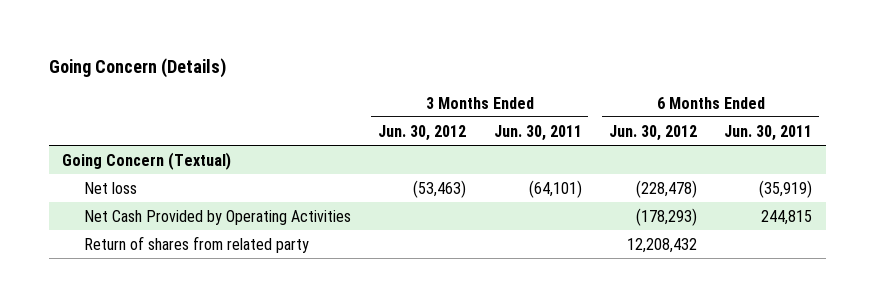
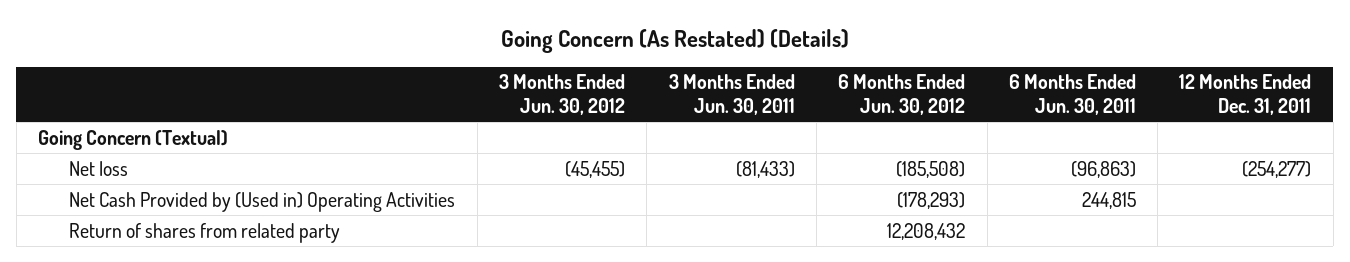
- Going Concern (Details)
+ Going Concern (As Restated) (Details)
- | 3 Months Ended Jun. 30, 2012 | 3 Months Ended Jun. 30, 2011 | 6 Months Ended Jun. 30, 2012 | 6 Months Ended Jun. 30, 2011
+ | 3 Months Ended Jun. 30, 2012 | 3 Months Ended Jun. 30, 2011 | 6 Months Ended Jun. 30, 2012 | 6 Months Ended Jun. 30, 2011 | 12 Months Ended Dec. 31, 2011
- Net loss | (53,463) | (64,101) | (228,478) | (35,919)
- Net Cash Provided by Operating Activities | | | (178,293) | 244,815
+ Net loss | (45,455) | (81,433) | (185,508) | (96,863) | (254,277)
+ Net Cash Provided by (Used in) Operating Activities | | | (178,293) | 244,815 |

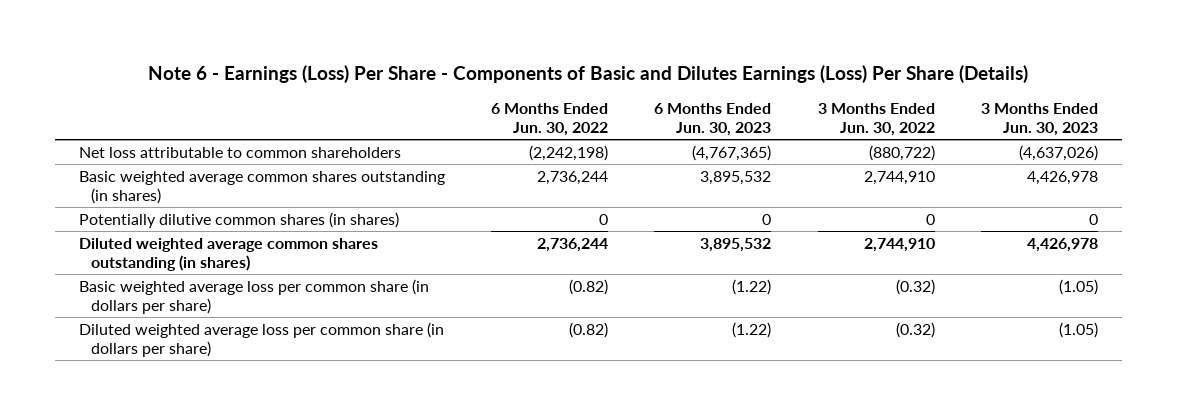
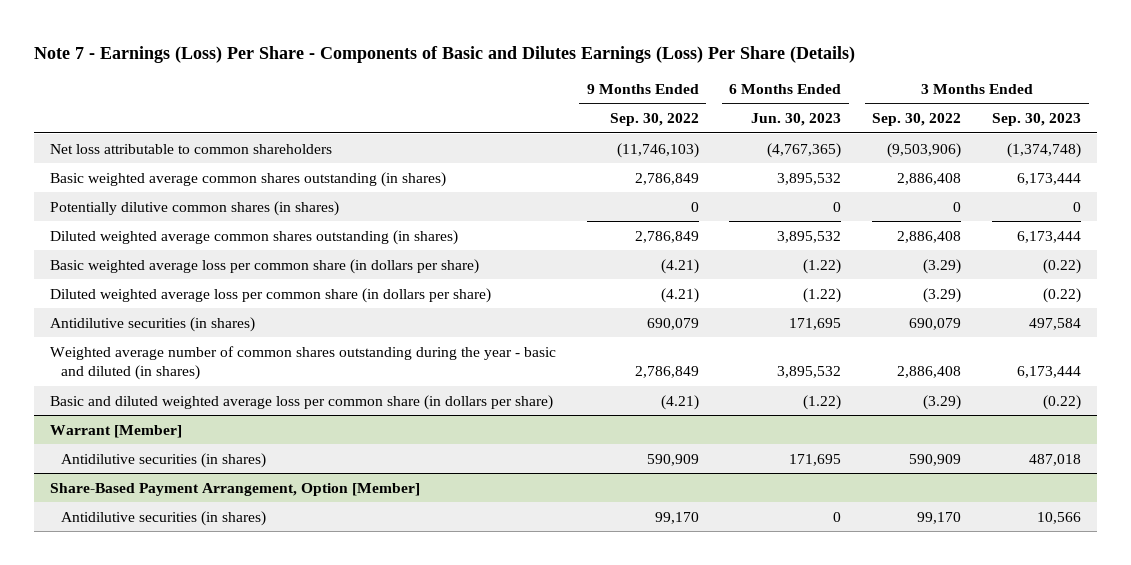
- Note 6 - Earnings (Loss) Per Share - Components of Basic and Dilutes Earnings (Loss) Per Share (Details)
+ Note 7 - Earnings (Loss) Per Share - Components of Basic and Dilutes Earnings (Loss) Per Share (Details)
- | 6 Months Ended Jun. 30, 2022 | 6 Months Ended Jun. 30, 2023 | 3 Months Ended Jun. 30, 2022 | 3 Months Ended Jun. 30, 2023
+ | 9 Months Ended Sep. 30, 2022 | 6 Months Ended Jun. 30, 2023 | 3 Months Ended Sep. 30, 2022 | 3 Months Ended Sep. 30, 2023
+ Antidilutive securities (in shares) | 690,079 | 171,695 | 690,079 | 497,584
+ Weighted average number of common shares outstanding during the year - basic and diluted (in shares) | 2,786,849 | 3,895,532 | 2,886,408 | 6,173,444
+ Basic and diluted weighted average loss per common share (in dollars per share) | (4.21) | (1.22) | (3.29) | (0.22)
+ Warrant [Member]
+ Antidilutive securities (in shares) | 590,909 | 171,695 | 590,909 | 487,018
+ Share-Based Payment Arrangement, Option [Member]
+ Antidilutive securities (in shares) | 99,170 | 0 | 99,170 | 10,566

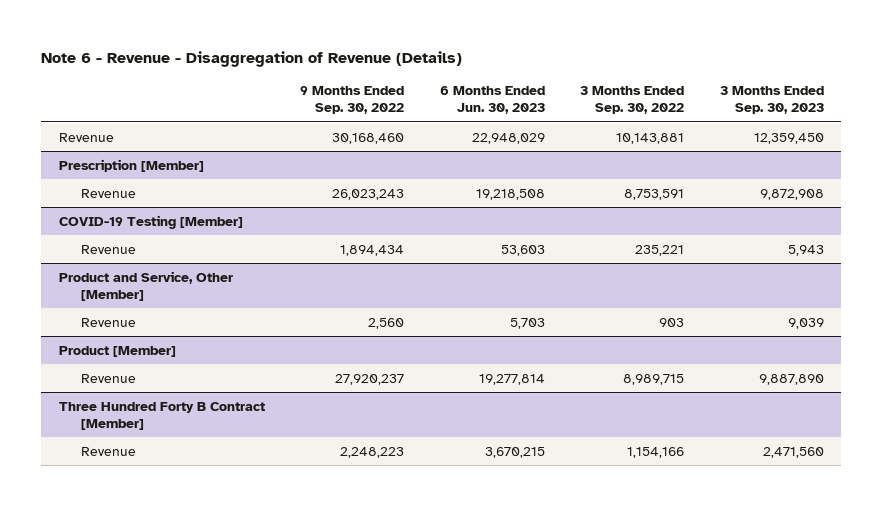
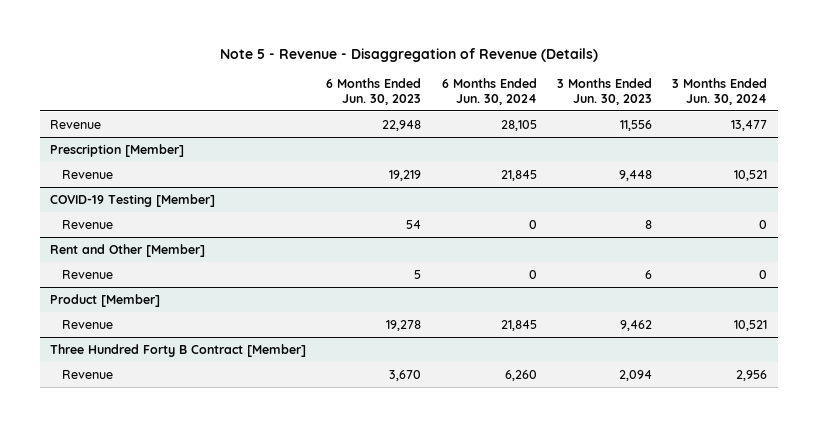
- Note 6 - Revenue - Disaggregation of Revenue (Details)
+ Note 5 - Revenue - Disaggregation of Revenue (Details)
- | 9 Months Ended Sep. 30, 2022 | 6 Months Ended Jun. 30, 2023 | 3 Months Ended Sep. 30, 2022 | 3 Months Ended Sep. 30, 2023
+ | 6 Months Ended Jun. 30, 2023 | 6 Months Ended Jun. 30, 2024 | 3 Months Ended Jun. 30, 2023 | 3 Months Ended Jun. 30, 2024
- Revenue | 30,168,460 | 22,948,029 | 10,143,881 | 12,359,450
+ Revenue | 22,948 | 28,105 | 11,556 | 13,477
@ Prescription [Member]
- Revenue | 26,023,243 | 19,218,508 | 8,753,591 | 9,872,908
+ Revenue | 19,219 | 21,845 | 9,448 | 10,521
@ COVID-19 Testing [Member]
- Revenue | 1,894,434 | 53,603 | 235,221 | 5,943
- Product and Service, Other [Member]
- Revenue | 2,560 | 5,703 | 903 | 9,039
@ COVID-19 Testing [Member]
+ Revenue | 54 | 0 | 8 | 0
+ Rent and Other [Member]
+ Revenue | 5 | 0 | 6 | 0
@ Product [Member]
- Revenue | 27,920,237 | 19,277,814 | 8,989,715 | 9,887,890
+ Revenue | 19,278 | 21,845 | 9,462 | 10,521
@ Three Hundred Forty B Contract [Member]
- Revenue | 2,248,223 | 3,670,215 | 1,154,166 | 2,471,560
+ Revenue | 3,670 | 6,260 | 2,094 | 2,956

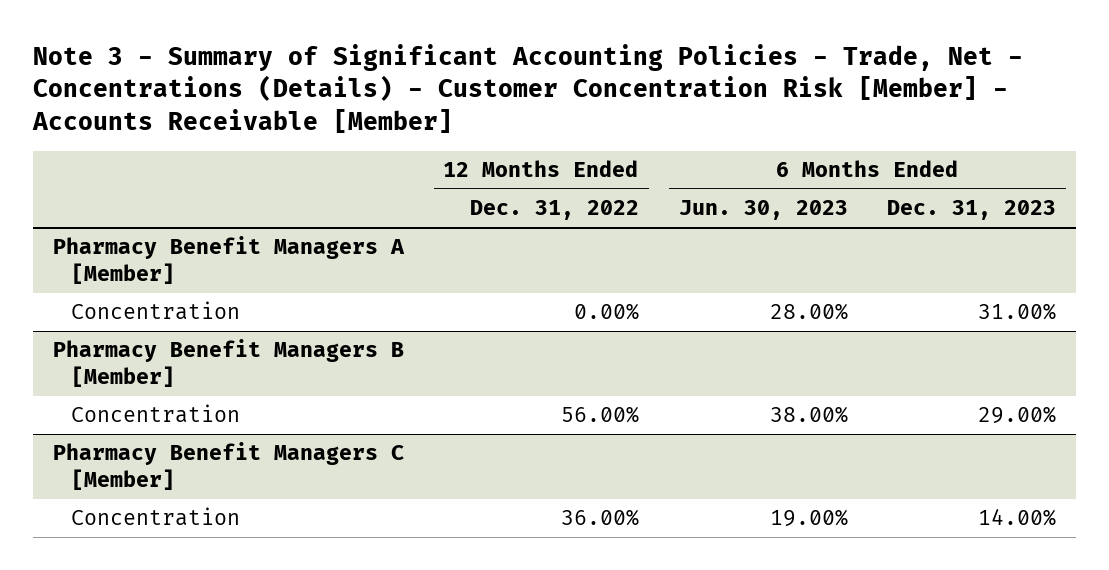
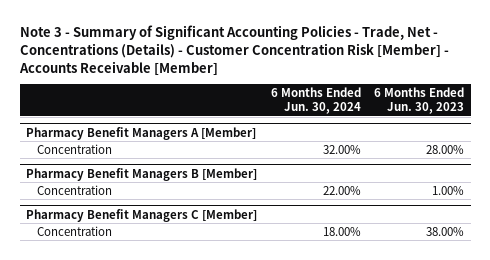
- | 12 Months Ended Dec. 31, 2022 | 6 Months Ended Jun. 30, 2023 | 6 Months Ended Dec. 31, 2023
+ | 6 Months Ended Jun. 30, 2024 | 6 Months Ended Jun. 30, 2023
@ Pharmacy Benefit Managers B [Member]
- Concentration | 56.00% | 38.00% | 29.00%
+ Concentration | 22.00% | 1.00%
@ Pharmacy Benefit Managers C [Member]
- Concentration | 36.00% | 19.00% | 14.00%
+ Concentration | 18.00% | 38.00%

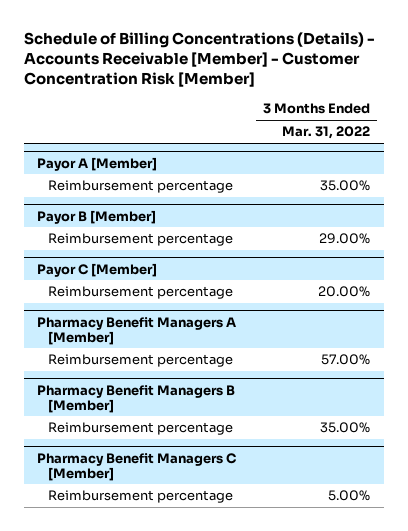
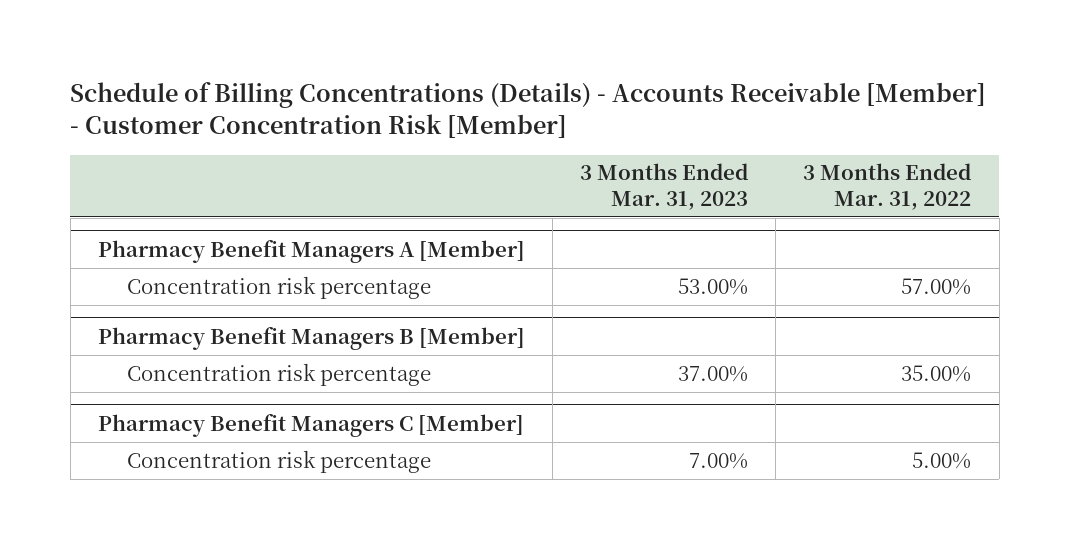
- | 3 Months Ended Mar. 31, 2022
+ | 3 Months Ended Mar. 31, 2023 | 3 Months Ended Mar. 31, 2022
- Payor A [Member]
- Reimbursement percentage | 35.00%
- Payor B [Member]
- Reimbursement percentage | 29.00%
- Payor C [Member]
- Reimbursement percentage | 20.00%
@ Pharmacy Benefit Managers A [Member]
- Reimbursement percentage | 57.00%
+ Concentration risk percentage | 53.00% | 57.00%
@ Pharmacy Benefit Managers B [Member]
- Reimbursement percentage | 35.00%
+ Concentration risk percentage | 37.00% | 35.00%
@ Pharmacy Benefit Managers C [Member]
- Reimbursement percentage | 5.00%
+ Concentration risk percentage | 7.00% | 5.00%

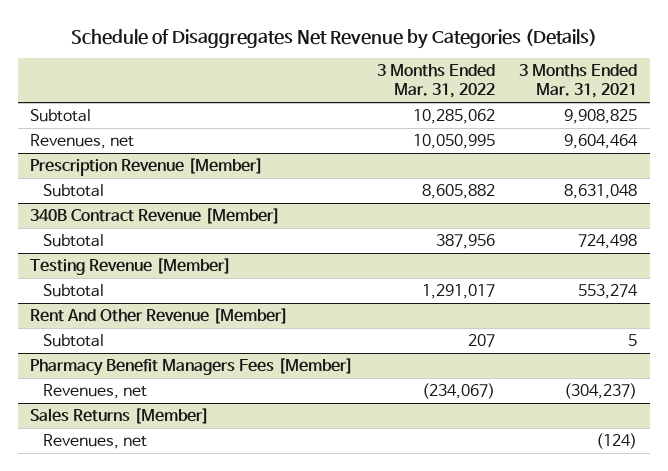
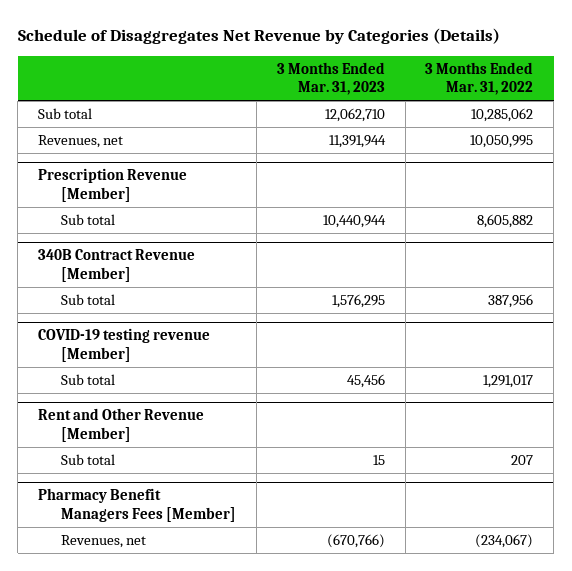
- | 3 Months Ended Mar. 31, 2022 | 3 Months Ended Mar. 31, 2021
+ | 3 Months Ended Mar. 31, 2023 | 3 Months Ended Mar. 31, 2022
- Subtotal | 10,285,062 | 9,908,825
+ Sub total | 12,062,710 | 10,285,062
@ Prescription Revenue [Member]
- Subtotal | 8,605,882 | 8,631,048
+ Sub total | 10,440,944 | 8,605,882
@ 340B Contract Revenue [Member]
- Subtotal | 387,956 | 724,498
- Testing Revenue [Member]
- Subtotal | 1,291,017 | 553,274
- Rent And Other Revenue [Member]
- Subtotal | 207 | 5
@ 340B Contract Revenue [Member]
+ Sub total | 1,576,295 | 387,956
+ COVID-19 testing revenue [Member]
+ Sub total | 45,456 | 1,291,017
+ Rent and Other Revenue [Member]
+ Sub total | 15 | 207
- Sales Returns [Member]
- Revenues, net | | (124)

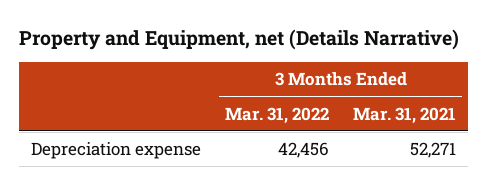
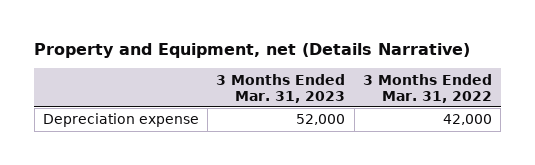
- | 3 Months Ended Mar. 31, 2022 | 3 Months Ended Mar. 31, 2021
+ | 3 Months Ended Mar. 31, 2023 | 3 Months Ended Mar. 31, 2022
- Depreciation expense | 42,456 | 52,271
+ Depreciation expense | 52,000 | 42,000

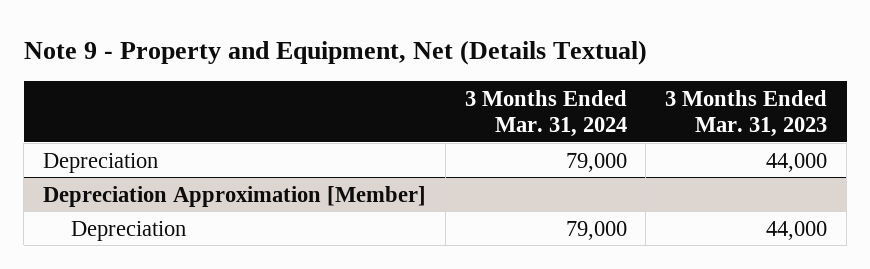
- Property and Equipment, net (Details Narrative)
+ Note 9 - Property and Equipment, Net (Details Textual)
- | 3 Months Ended Mar. 31, 2023 | 3 Months Ended Mar. 31, 2022
+ | 3 Months Ended Mar. 31, 2024 | 3 Months Ended Mar. 31, 2023
- Depreciation expense | 52,000 | 42,000
+ Depreciation | 79,000 | 44,000
+ Depreciation Approximation [Member]
+ Depreciation | 79,000 | 44,000

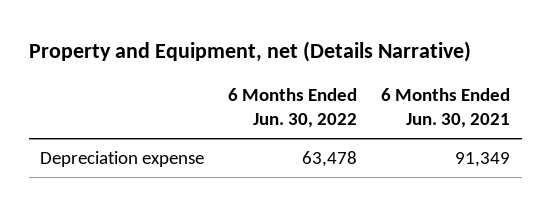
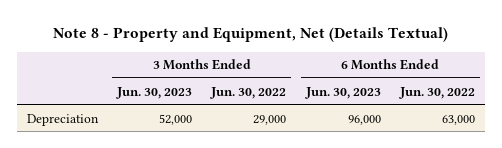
- Property and Equipment, net (Details Narrative)
+ Note 8 - Property and Equipment, Net (Details Textual)
- | 6 Months Ended Jun. 30, 2022 | 6 Months Ended Jun. 30, 2021
+ | 3 Months Ended Jun. 30, 2023 | 3 Months Ended Jun. 30, 2022 | 6 Months Ended Jun. 30, 2023 | 6 Months Ended Jun. 30, 2022
- Depreciation expense | 63,478 | 91,349
+ Depreciation | 52,000 | 29,000 | 96,000 | 63,000

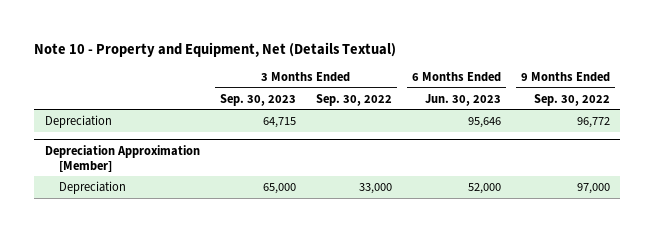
- Note 8 - Property and Equipment, Net (Details Textual)
+ Note 10 - Property and Equipment, Net (Details Textual)
- | 3 Months Ended Jun. 30, 2023 | 3 Months Ended Jun. 30, 2022 | 6 Months Ended Jun. 30, 2023 | 6 Months Ended Jun. 30, 2022
+ | 3 Months Ended Sep. 30, 2023 | 3 Months Ended Sep. 30, 2022 | 6 Months Ended Jun. 30, 2023 | 9 Months Ended Sep. 30, 2022
- Depreciation | 52,000 | 29,000 | 96,000 | 63,000
+ Depreciation | 64,715 | | 95,646 | 96,772
+ Depreciation Approximation [Member]
+ Depreciation | 65,000 | 33,000 | 52,000 | 97,000

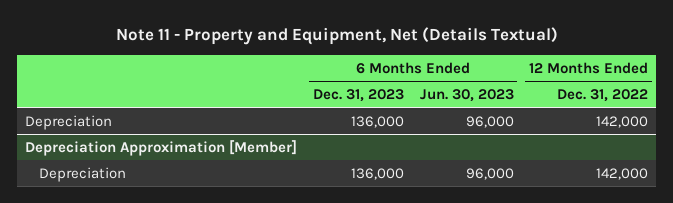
- Note 10 - Property and Equipment, Net (Details Textual)
+ Note 11 - Property and Equipment, Net (Details Textual)
- | 3 Months Ended Sep. 30, 2023 | 3 Months Ended Sep. 30, 2022 | 6 Months Ended Jun. 30, 2023 | 9 Months Ended Sep. 30, 2022
+ | 6 Months Ended Dec. 31, 2023 | 6 Months Ended Jun. 30, 2023 | 12 Months Ended Dec. 31, 2022
- Depreciation | 64,715 | | 95,646 | 96,772
+ Depreciation | 136,000 | 96,000 | 142,000
@ Depreciation Approximation [Member]
- Depreciation | 65,000 | 33,000 | 52,000 | 97,000
+ Depreciation | 136,000 | 96,000 | 142,000

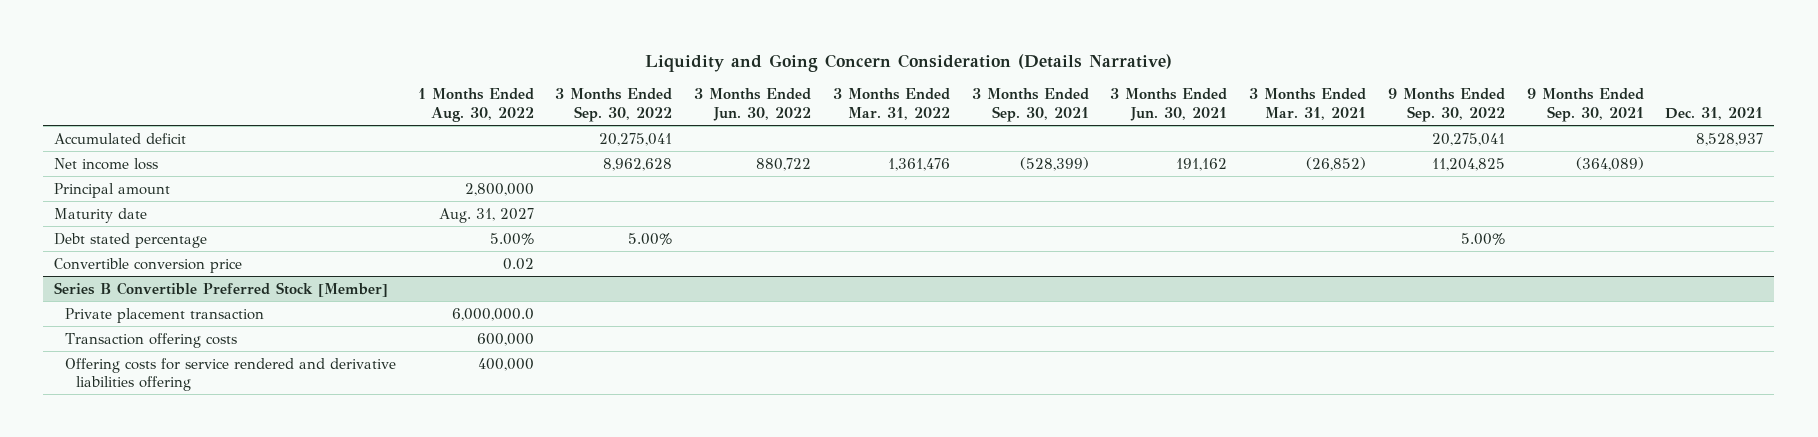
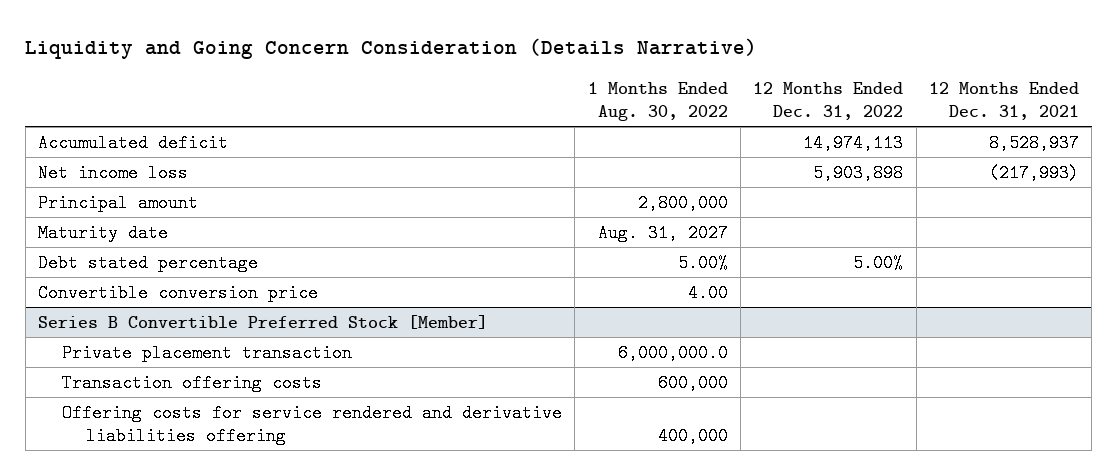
- | 1 Months Ended Aug. 30, 2022 | 3 Months Ended Sep. 30, 2022 | 3 Months Ended Jun. 30, 2022 | 3 Months Ended Mar. 31, 2022 | 3 Months Ended Sep. 30, 2021 | 3 Months Ended Jun. 30, 2021 | 3 Months Ended Mar. 31, 2021 | 9 Months Ended Sep. 30, 2022 | 9 Months Ended Sep. 30, 2021 | Dec. 31, 2021
+ | 1 Months Ended Aug. 30, 2022 | 12 Months Ended Dec. 31, 2022 | 12 Months Ended Dec. 31, 2021
- Convertible conversion price | 0.02 | | | | | | | | |
+ Convertible conversion price | 4.00 | |

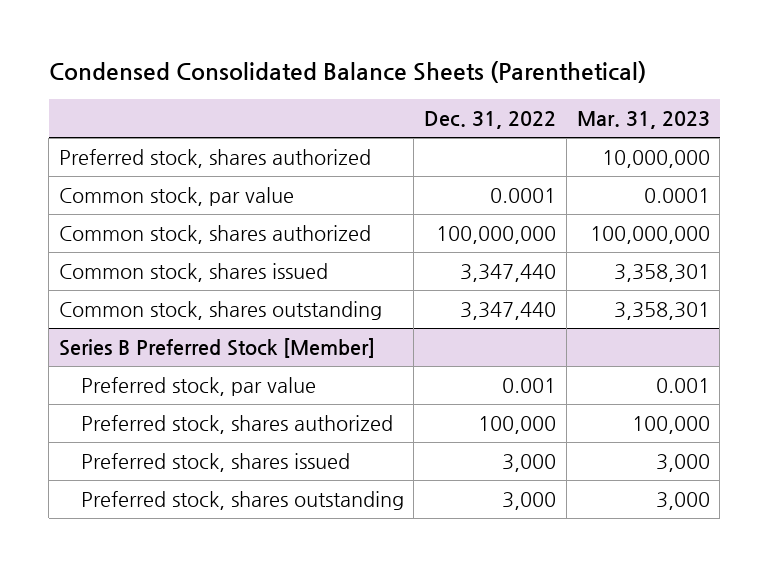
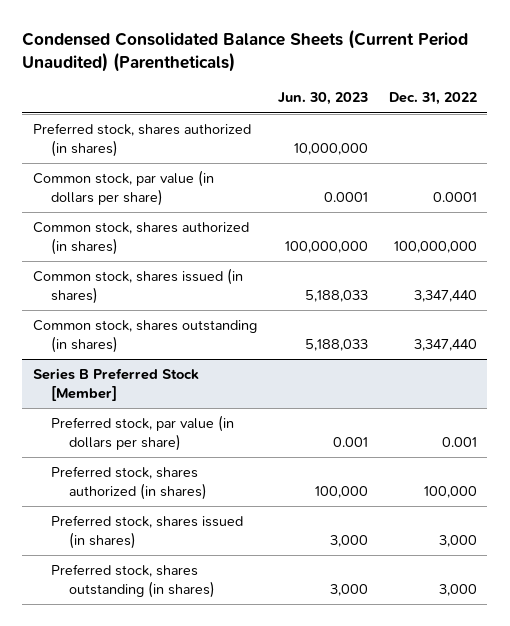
- Condensed Consolidated Balance Sheets (Parenthetical)
+ Condensed Consolidated Balance Sheets (Current Period Unaudited) (Parentheticals)
- | Dec. 31, 2022 | Mar. 31, 2023
+ | Jun. 30, 2023 | Dec. 31, 2022
- Preferred stock, shares authorized | | 10,000,000
- Common stock, par value | 0.0001 | 0.0001
- Common stock, shares authorized | 100,000,000 | 100,000,000
- Common stock, shares issued | 3,347,440 | 3,358,301
- Common stock, shares outstanding | 3,347,440 | 3,358,301
+ Preferred stock, shares authorized (in shares) | 10,000,000 |
+ Common stock, par value (in dollars per share) | 0.0001 | 0.0001
+ Common stock, shares authorized (in shares) | 100,000,000 | 100,000,000
+ Common stock, shares issued (in shares) | 5,188,033 | 3,347,440
+ Common stock, shares outstanding (in shares) | 5,188,033 | 3,347,440
@ Series B Preferred Stock [Member]
- Preferred stock, par value | 0.001 | 0.001
- Preferred stock, shares authorized | 100,000 | 100,000
- Preferred stock, shares issued | 3,000 | 3,000
- Preferred stock, shares outstanding | 3,000 | 3,000
+ Preferred stock, par value (in dollars per share) | 0.001 | 0.001
+ Preferred stock, shares authorized (in shares) | 100,000 | 100,000
+ Preferred stock, shares issued (in shares) | 3,000 | 3,000
+ Preferred stock, shares outstanding (in shares) | 3,000 | 3,000

